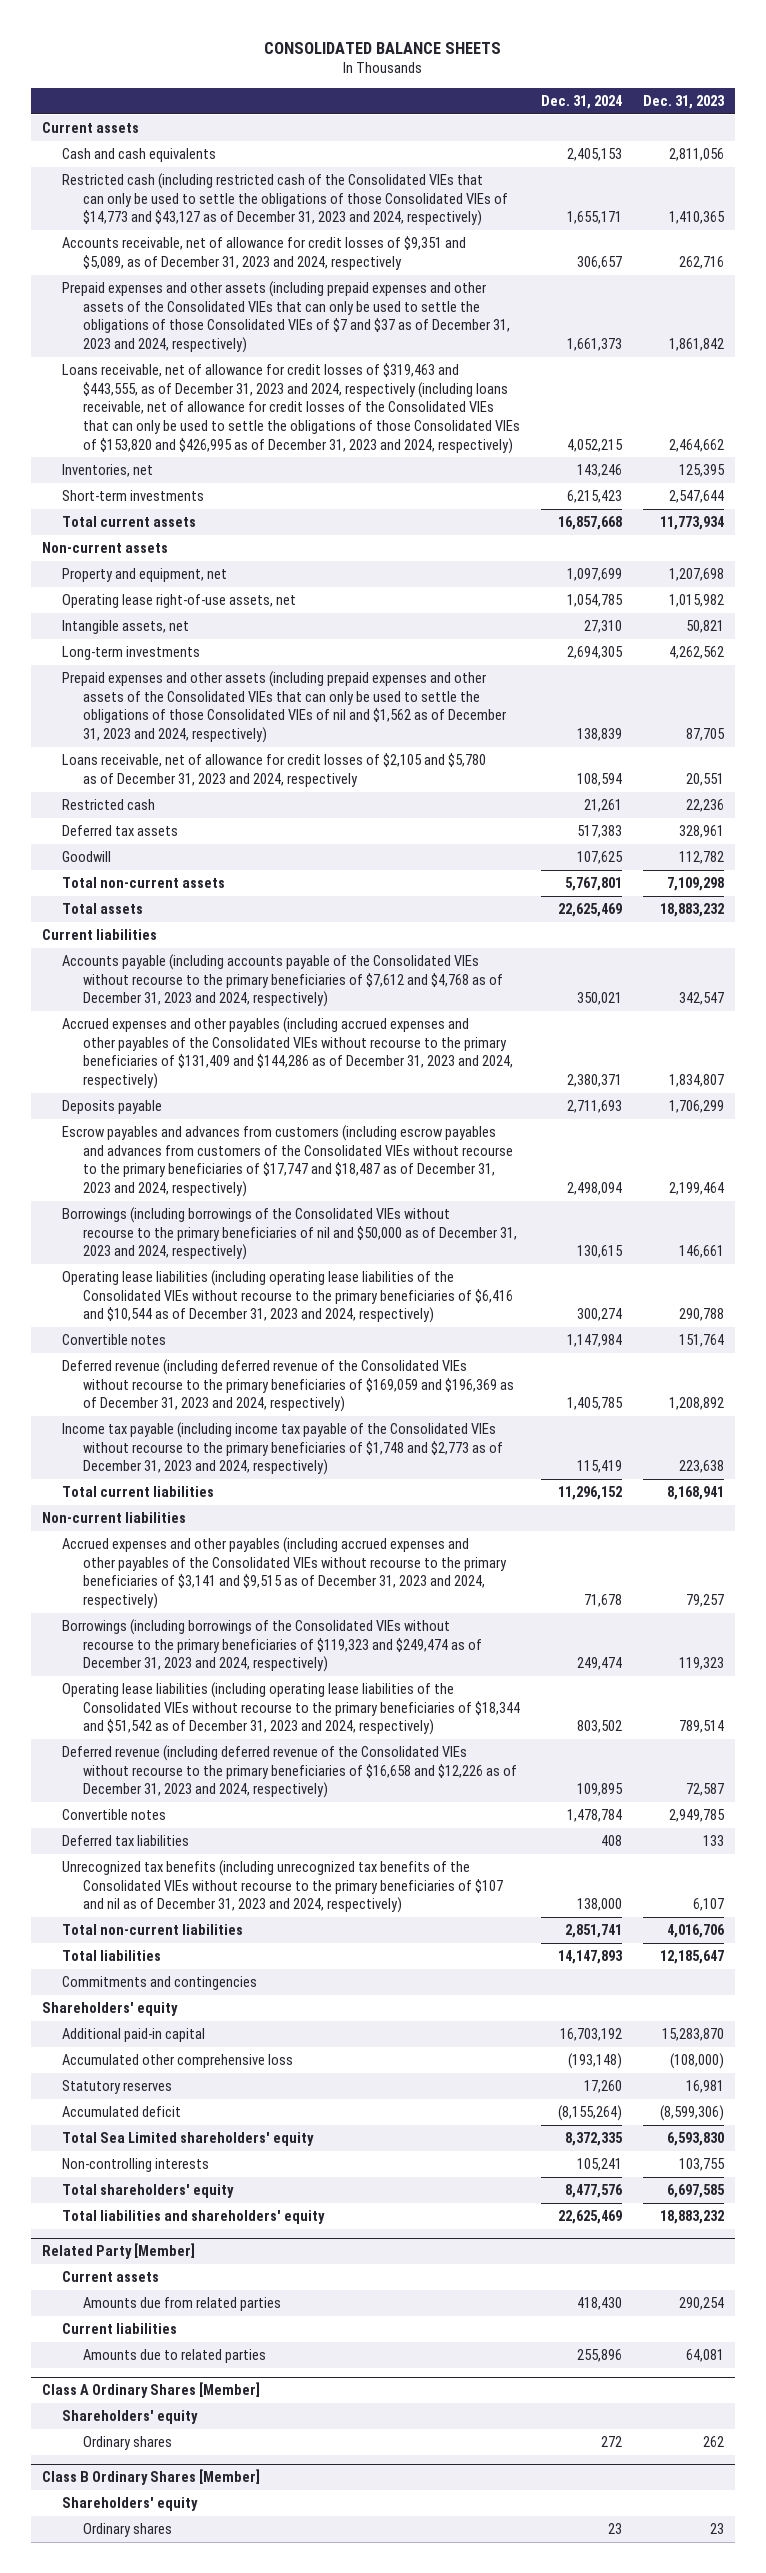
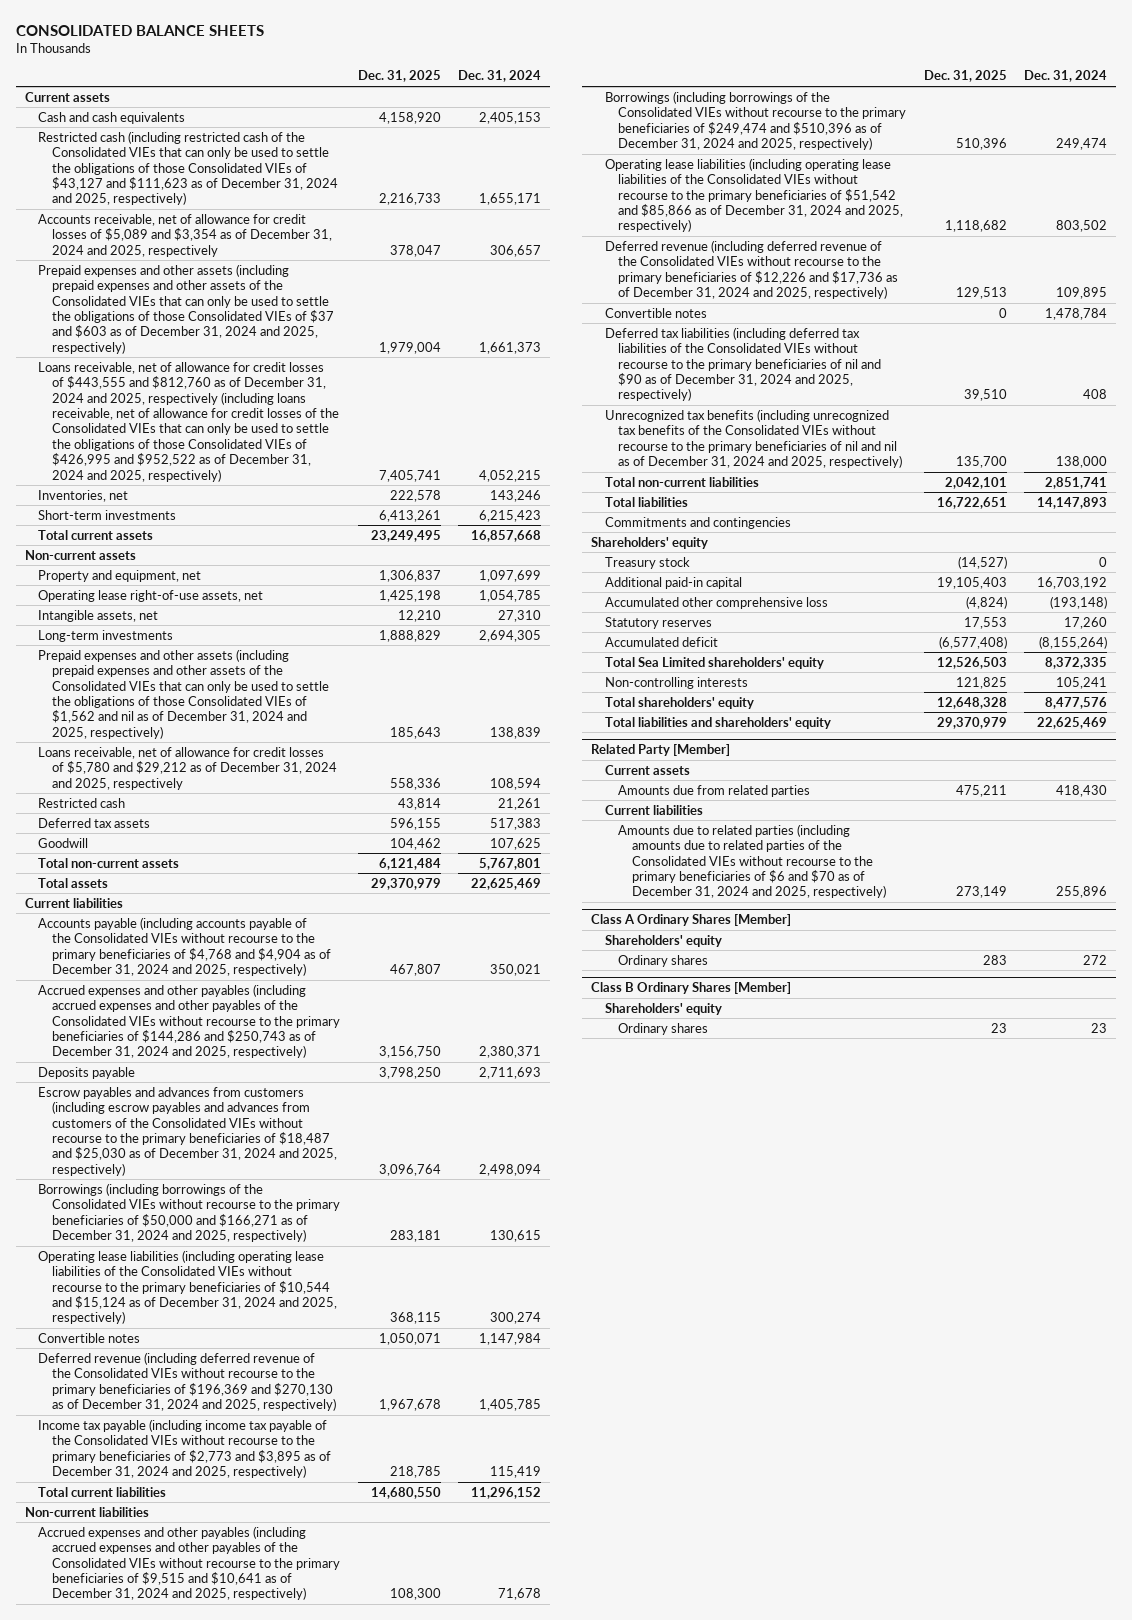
- | Dec. 31, 2024 | Dec. 31, 2023
+ | Dec. 31, 2025 | Dec. 31, 2024
- Restricted cash (including restricted cash of the Consolidated VIEs that can only be used to settle the obligations of those Consolidated VIEs of $14,773 and $43,127 as of December 31, 2023 and 2024, respectively) | 1,655,171 | 1,410,365
- Accounts receivable, net of allowance for credit losses of $9,351 and $5,089, as of December 31, 2023 and 2024, respectively | 306,657 | 262,716
- Prepaid expenses and other assets (including prepaid expenses and other assets of the Consolidated VIEs that can only be used to settle the obligations of those Consolidated VIEs of $7 and $37 as of December 31, 2023 and 2024, respectively) | 1,661,373 | 1,861,842
- Loans receivable, net of allowance for credit losses of $319,463 and $443,555, as of December 31, 2023 and 2024, respectively (including loans receivable, net of allowance for credit losses of the Consolidated VIEs that can only be used to settle the obligations of those Consolidated VIEs of $153,820 and $426,995 as of December 31, 2023 and 2024, respectively) | 4,052,215 | 2,464,662
+ Restricted cash (including restricted cash of the Consolidated VIEs that can only be used to settle the obligations of those Consolidated VIEs of $43,127 and $111,623 as of December 31, 2024 and 2025, respectively) | 2,216,733 | 1,655,171
+ Accounts receivable, net of allowance for credit losses of $5,089 and $3,354 as of December 31, 2024 and 2025, respectively | 378,047 | 306,657
+ Prepaid expenses and other assets (including prepaid expenses and other assets of the Consolidated VIEs that can only be used to settle the obligations of those Consolidated VIEs of $37 and $603 as of December 31, 2024 and 2025, respectively) | 1,979,004 | 1,661,373
+ Loans receivable, net of allowance for credit losses of $443,555 and $812,760 as of December 31, 2024 and 2025, respectively (including loans receivable, net of allowance for credit losses of the Consolidated VIEs that can only be used to settle the obligations of those Consolidated VIEs of $426,995 and $952,522 as of December 31, 2024 and 2025, respectively) | 7,405,741 | 4,052,215
- Prepaid expenses and other assets (including prepaid expenses and other assets of the Consolidated VIEs that can only be used to settle the obligations of those Consolidated VIEs of nil and $1,562 as of December 31, 2023 and 2024, respectively) | 138,839 | 87,705
- Loans receivable, net of allowance for credit losses of $2,105 and $5,780 as of December 31, 2023 and 2024, respectively | 108,594 | 20,551
+ Prepaid expenses and other assets (including prepaid expenses and other assets of the Consolidated VIEs that can only be used to settle the obligations of those Consolidated VIEs of $1,562 and nil as of December 31, 2024 and 2025, respectively) | 185,643 | 138,839
+ Loans receivable, net of allowance for credit losses of $5,780 and $29,212 as of December 31, 2024 and 2025, respectively | 558,336 | 108,594
- Accounts payable (including accounts payable of the Consolidated VIEs without recourse to the primary beneficiaries of $7,612 and $4,768 as of December 31, 2023 and 2024, respectively) | 350,021 | 342,547
- Accrued expenses and other payables (including accrued expenses and other payables of the Consolidated VIEs without recourse to the primary beneficiaries of $131,409 and $144,286 as of December 31, 2023 and 2024, respectively) | 2,380,371 | 1,834,807
+ Accounts payable (including accounts payable of the Consolidated VIEs without recourse to the primary beneficiaries of $4,768 and $4,904 as of December 31, 2024 and 2025, respectively) | 467,807 | 350,021
+ Accrued expenses and other payables (including accrued expenses and other payables of the Consolidated VIEs without recourse to the primary beneficiaries of $144,286 and $250,743 as of December 31, 2024 and 2025, respectively) | 3,156,750 | 2,380,371
- Escrow payables and advances from customers (including escrow payables and advances from customers of the Consolidated VIEs without recourse to the primary beneficiaries of $17,747 and $18,487 as of December 31, 2023 and 2024, respectively) | 2,498,094 | 2,199,464
- Borrowings (including borrowings of the Consolidated VIEs without recourse to the primary beneficiaries of nil and $50,000 as of December 31, 2023 and 2024, respectively) | 130,615 | 146,661
- Operating lease liabilities (including operating lease liabilities of the Consolidated VIEs without recourse to the primary beneficiaries of $6,416 and $10,544 as of December 31, 2023 and 2024, respectively) | 300,274 | 290,788
+ Escrow payables and advances from customers (including escrow payables and advances from customers of the Consolidated VIEs without recourse to the primary beneficiaries of $18,487 and $25,030 as of December 31, 2024 and 2025, respectively) | 3,096,764 | 2,498,094
+ Borrowings (including borrowings of the Consolidated VIEs without recourse to the primary beneficiaries of $50,000 and $166,271 as of December 31, 2024 and 2025, respectively) | 283,181 | 130,615
+ Operating lease liabilities (including operating lease liabilities of the Consolidated VIEs without recourse to the primary beneficiaries of $10,544 and $15,124 as of December 31, 2024 and 2025, respectively) | 368,115 | 300,274
- Deferred revenue (including deferred revenue of the Consolidated VIEs without recourse to the primary beneficiaries of $169,059 and $196,369 as of December 31, 2023 and 2024, respectively) | 1,405,785 | 1,208,892
- Income tax payable (including income tax payable of the Consolidated VIEs without recourse to the primary beneficiaries of $1,748 and $2,773 as of December 31, 2023 and 2024, respectively) | 115,419 | 223,638
+ Deferred revenue (including deferred revenue of the Consolidated VIEs without recourse to the primary beneficiaries of $196,369 and $270,130 as of December 31, 2024 and 2025, respectively) | 1,967,678 | 1,405,785
+ Income tax payable (including income tax payable of the Consolidated VIEs without recourse to the primary beneficiaries of $2,773 and $3,895 as of December 31, 2024 and 2025, respectively) | 218,785 | 115,419
- Accrued expenses and other payables (including accrued expenses and other payables of the Consolidated VIEs without recourse to the primary beneficiaries of $3,141 and $9,515 as of December 31, 2023 and 2024, respectively) | 71,678 | 79,257
- Borrowings (including borrowings of the Consolidated VIEs without recourse to the primary beneficiaries of $119,323 and $249,474 as of December 31, 2023 and 2024, respectively) | 249,474 | 119,323
- Operating lease liabilities (including operating lease liabilities of the Consolidated VIEs without recourse to the primary beneficiaries of $18,344 and $51,542 as of December 31, 2023 and 2024, respectively) | 803,502 | 789,514
- Deferred revenue (including deferred revenue of the Consolidated VIEs without recourse to the primary beneficiaries of $16,658 and $12,226 as of December 31, 2023 and 2024, respectively) | 109,895 | 72,587
+ Accrued expenses and other payables (including accrued expenses and other payables of the Consolidated VIEs without recourse to the primary beneficiaries of $9,515 and $10,641 as of December 31, 2024 and 2025, respectively) | 108,300 | 71,678
+ Borrowings (including borrowings of the Consolidated VIEs without recourse to the primary beneficiaries of $249,474 and $510,396 as of December 31, 2024 and 2025, respectively) | 510,396 | 249,474
+ Operating lease liabilities (including operating lease liabilities of the Consolidated VIEs without recourse to the primary beneficiaries of $51,542 and $85,866 as of December 31, 2024 and 2025, respectively) | 1,118,682 | 803,502
+ Deferred revenue (including deferred revenue of the Consolidated VIEs without recourse to the primary beneficiaries of $12,226 and $17,736 as of December 31, 2024 and 2025, respectively) | 129,513 | 109,895
- Deferred tax liabilities | 408 | 133
- Unrecognized tax benefits (including unrecognized tax benefits of the Consolidated VIEs without recourse to the primary beneficiaries of $107 and nil as of December 31, 2023 and 2024, respectively) | 138,000 | 6,107
+ Deferred tax liabilities (including deferred tax liabilities of the Consolidated VIEs without recourse to the primary beneficiaries of nil and $90 as of December 31, 2024 and 2025, respectively) | 39,510 | 408
+ Unrecognized tax benefits (including unrecognized tax benefits of the Consolidated VIEs without recourse to the primary beneficiaries of nil and nil as of December 31, 2024 and 2025, respectively) | 135,700 | 138,000
+ Treasury stock | (14,527) | 0
@ Related Party [Member]
- Amounts due to related parties | 255,896 | 64,081
+ Amounts due to related parties (including amounts due to related parties of the Consolidated VIEs without recourse to the primary beneficiaries of $6 and $70 as of December 31, 2024 and 2025, respectively) | 273,149 | 255,896

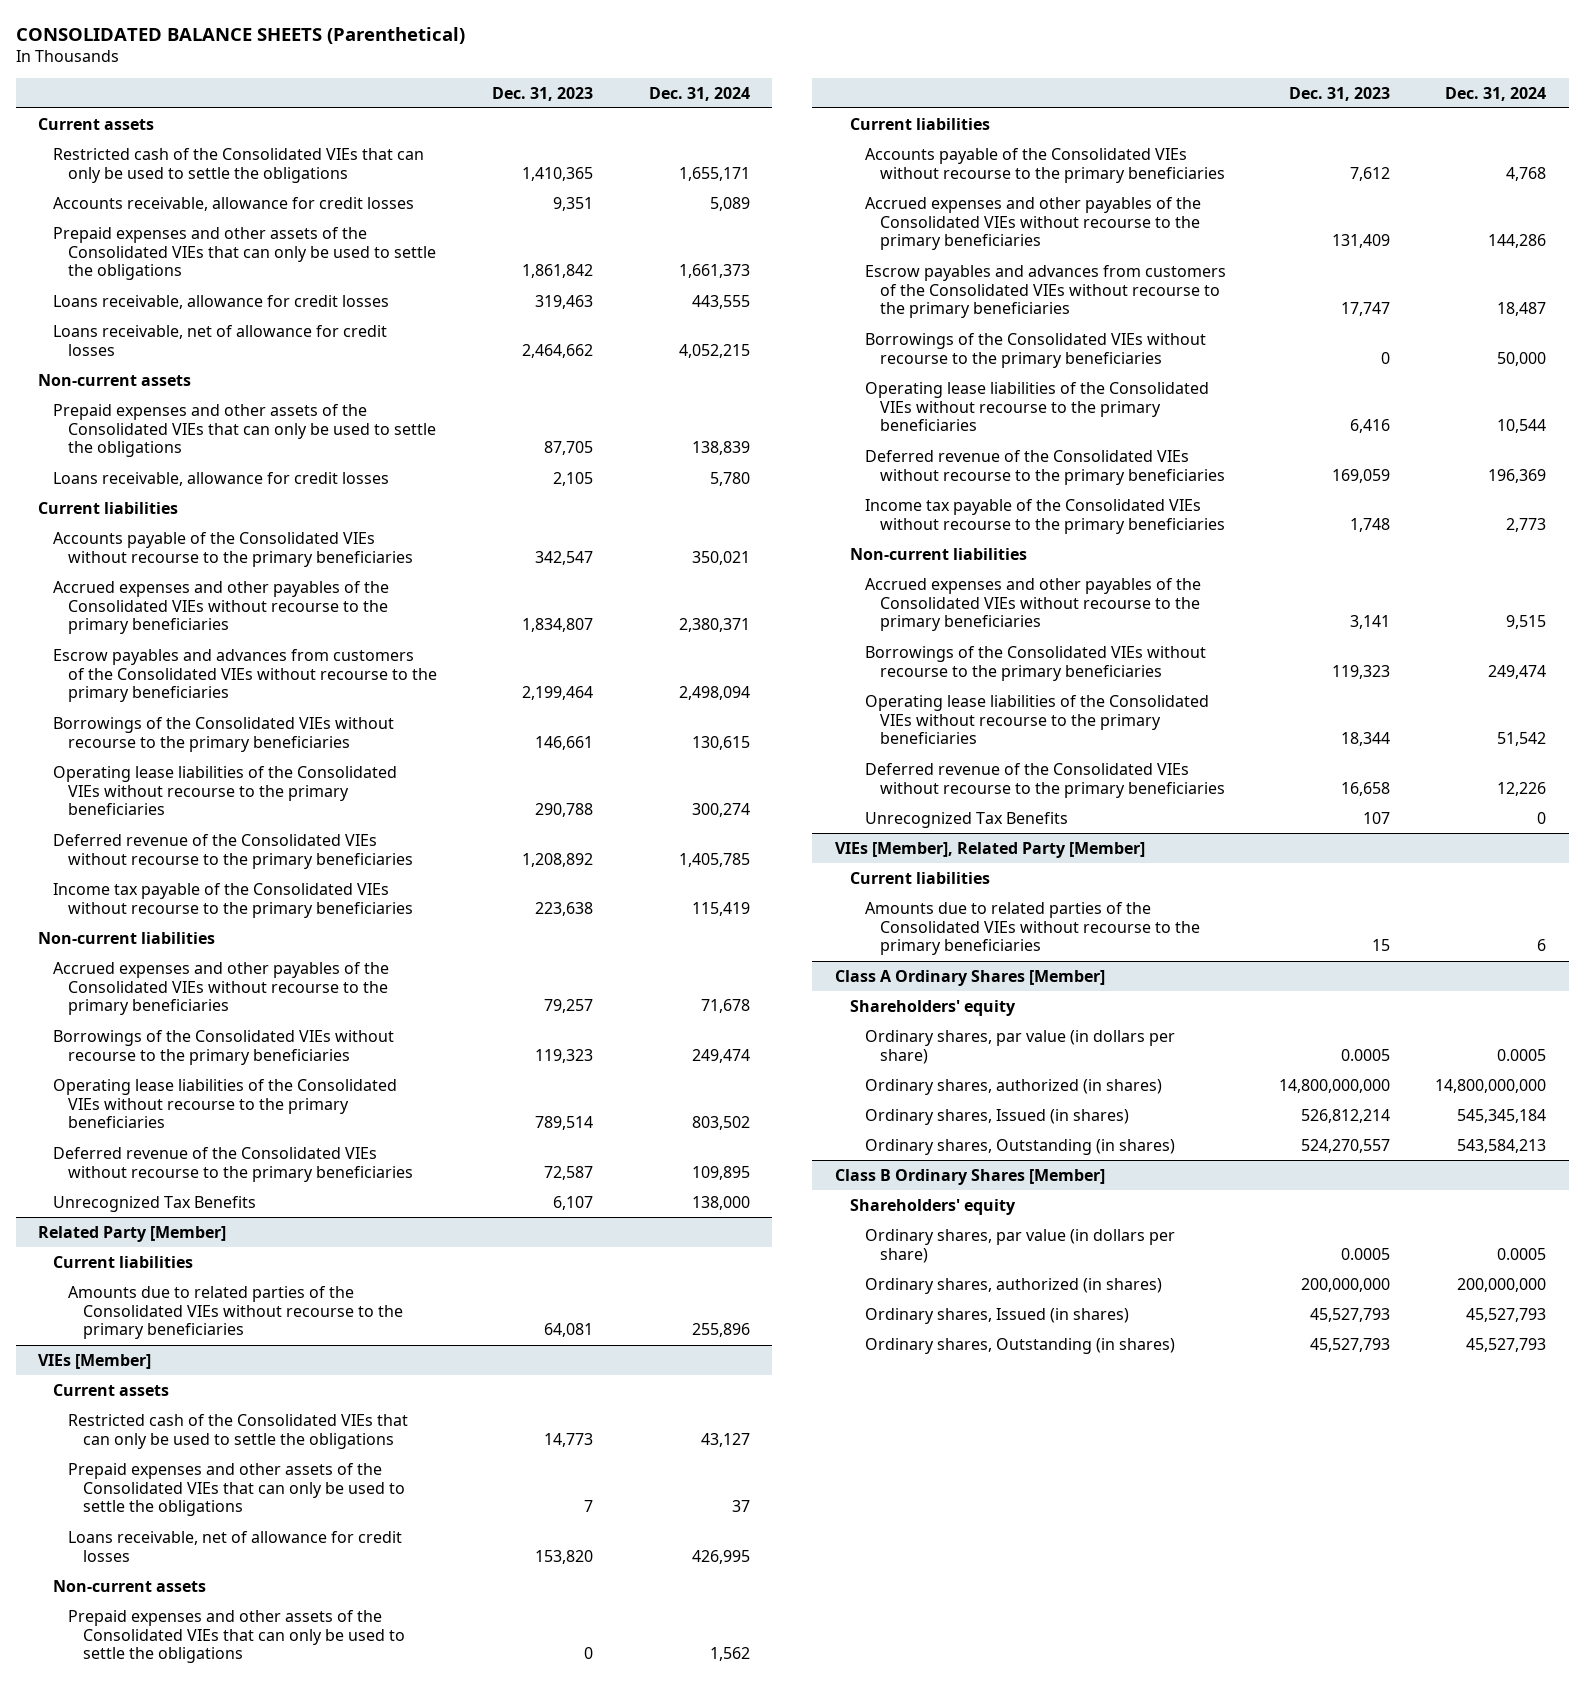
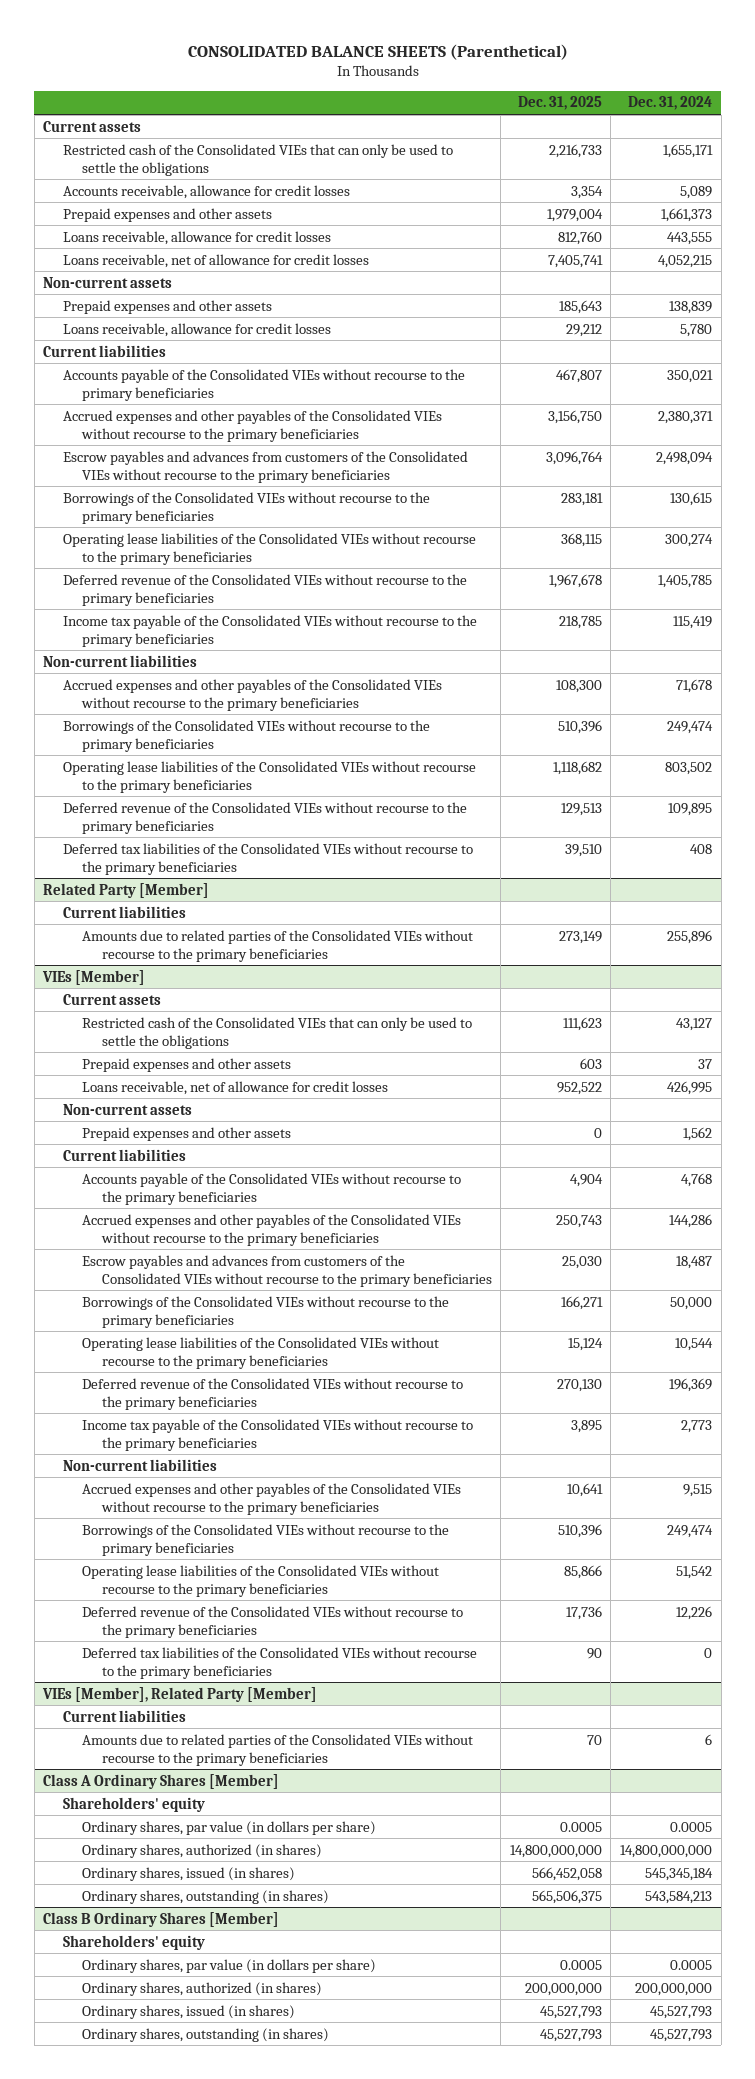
- | Dec. 31, 2023 | Dec. 31, 2024
+ | Dec. 31, 2025 | Dec. 31, 2024
- Prepaid expenses and other assets of the Consolidated VIEs that can only be used to settle the obligations | 1,861,842 | 1,661,373
+ Prepaid expenses and other assets | 1,979,004 | 1,661,373
- Prepaid expenses and other assets of the Consolidated VIEs that can only be used to settle the obligations | 87,705 | 138,839
+ Prepaid expenses and other assets | 185,643 | 138,839
- Unrecognized Tax Benefits | 6,107 | 138,000
+ Deferred tax liabilities of the Consolidated VIEs without recourse to the primary beneficiaries | 39,510 | 408
@ VIEs [Member]
- Prepaid expenses and other assets of the Consolidated VIEs that can only be used to settle the obligations | 7 | 37
+ Prepaid expenses and other assets | 603 | 37
- Prepaid expenses and other assets of the Consolidated VIEs that can only be used to settle the obligations | 0 | 1,562
+ Prepaid expenses and other assets | 0 | 1,562
- Unrecognized Tax Benefits | 107 | 0
+ Deferred tax liabilities of the Consolidated VIEs without recourse to the primary beneficiaries | 90 | 0
@ Class A Ordinary Shares [Member]
- Ordinary shares, Issued (in shares) | 526,812,214 | 545,345,184
- Ordinary shares, Outstanding (in shares) | 524,270,557 | 543,584,213
+ Ordinary shares, issued (in shares) | 566,452,058 | 545,345,184
+ Ordinary shares, outstanding (in shares) | 565,506,375 | 543,584,213
@ Class B Ordinary Shares [Member]
- Ordinary shares, Issued (in shares) | 45,527,793 | 45,527,793
- Ordinary shares, Outstanding (in shares) | 45,527,793 | 45,527,793
+ Ordinary shares, issued (in shares) | 45,527,793 | 45,527,793
+ Ordinary shares, outstanding (in shares) | 45,527,793 | 45,527,793

